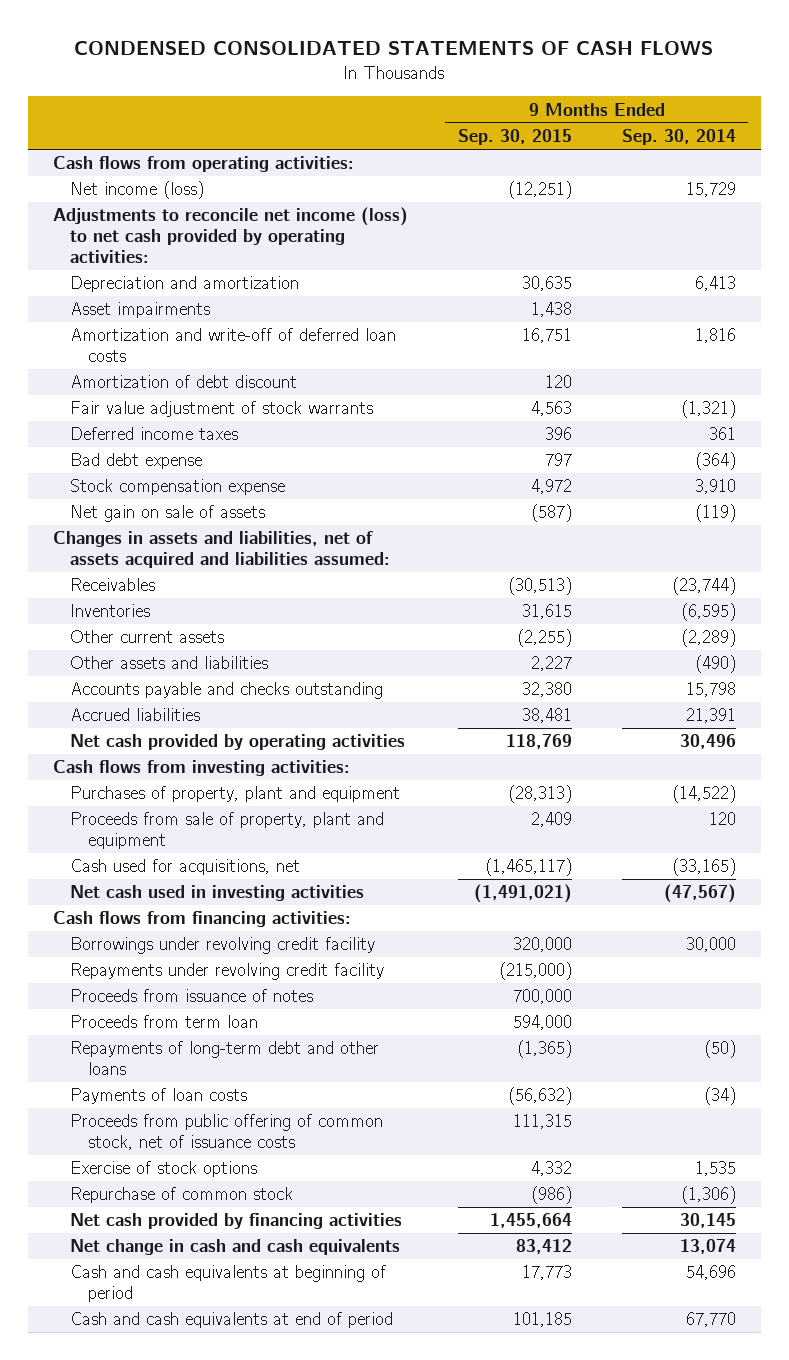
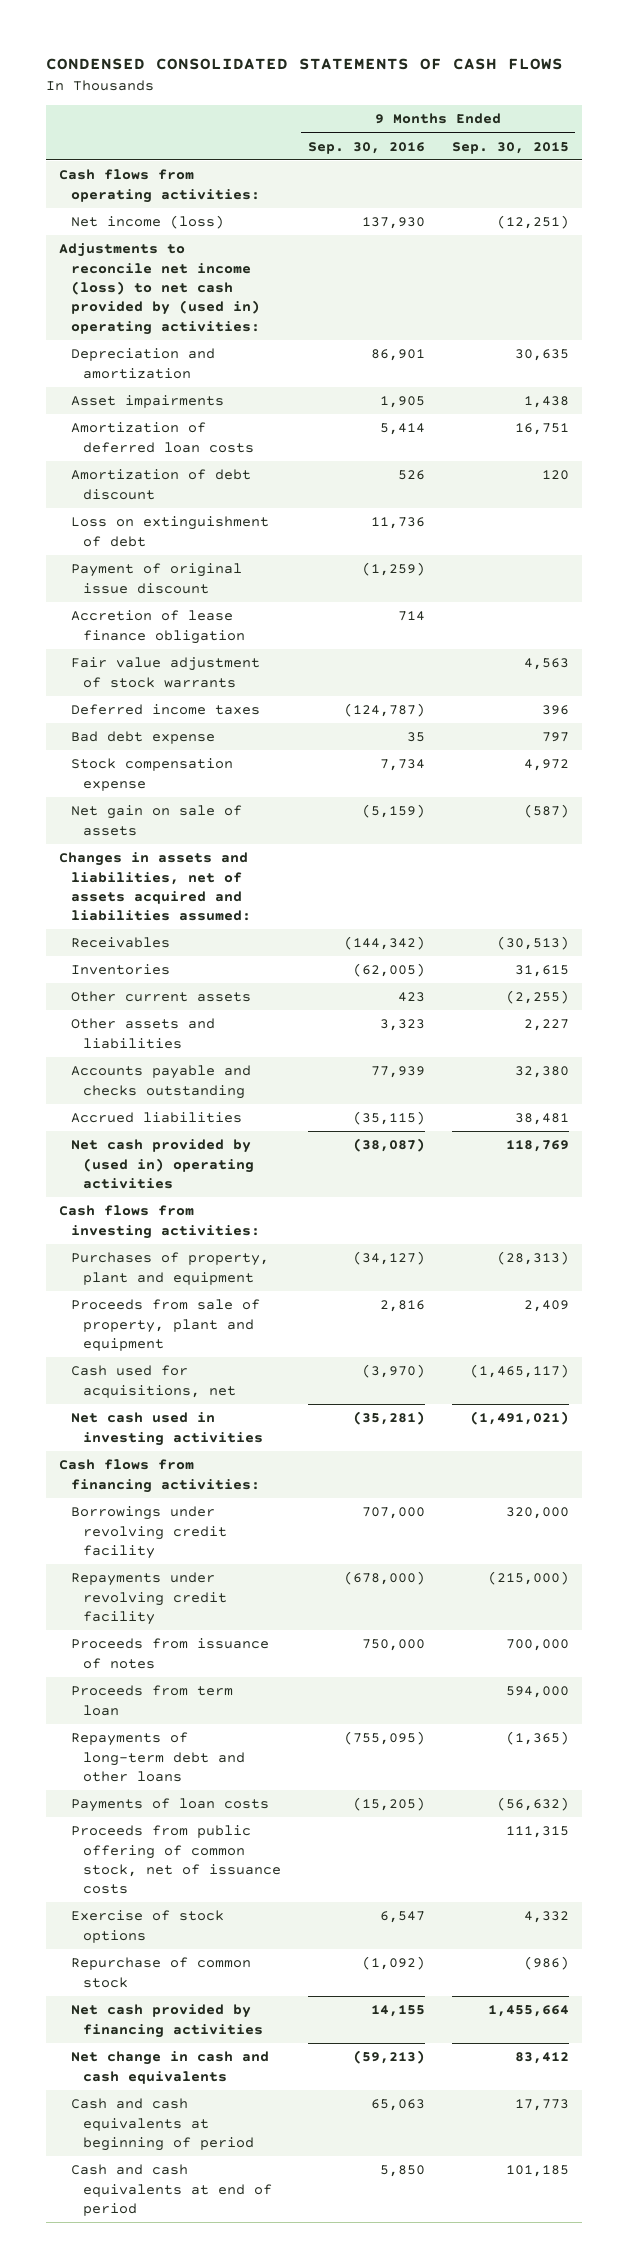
- | 9 Months Ended Sep. 30, 2015 | 9 Months Ended Sep. 30, 2014
+ | 9 Months Ended Sep. 30, 2016 | 9 Months Ended Sep. 30, 2015
- Adjustments to reconcile net income (loss) to net cash provided by operating activities:
+ Adjustments to reconcile net income (loss) to net cash provided by (used in) operating activities:
- Amortization and write-off of deferred loan costs | 16,751 | 1,816
+ Amortization of deferred loan costs | 5,414 | 16,751
+ Loss on extinguishment of debt | 11,736 |
+ Payment of original issue discount | (1,259) |
+ Accretion of lease finance obligation | 714 |
- Net cash provided by operating activities | 118,769 | 30,496
+ Net cash provided by (used in) operating activities | (38,087) | 118,769

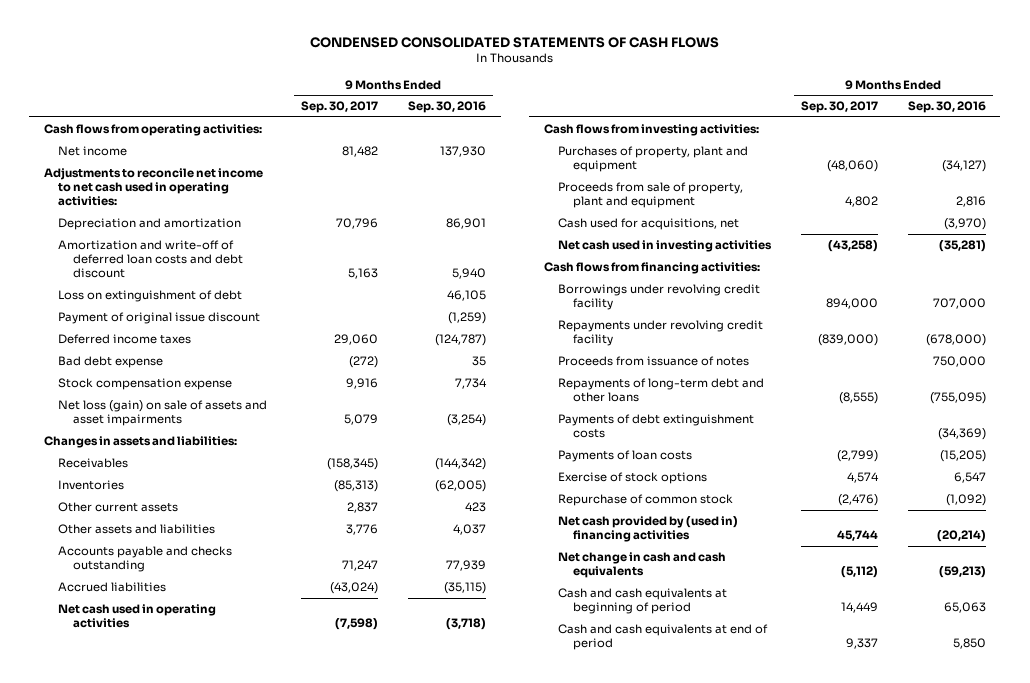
- | 9 Months Ended Sep. 30, 2016 | 9 Months Ended Sep. 30, 2015
+ | 9 Months Ended Sep. 30, 2017 | 9 Months Ended Sep. 30, 2016
- Net income (loss) | 137,930 | (12,251)
- Adjustments to reconcile net income (loss) to net cash provided by (used in) operating activities:
+ Net income | 81,482 | 137,930
+ Adjustments to reconcile net income to net cash used in operating activities:
- Asset impairments | 1,905 | 1,438
- Amortization of deferred loan costs | 5,414 | 16,751
- Amortization of debt discount | 526 | 120
- Loss on extinguishment of debt | 11,736 |
+ Amortization and write-off of deferred loan costs and debt discount | 5,163 | 5,940
+ Loss on extinguishment of debt | | 46,105
- Accretion of lease finance obligation | 714 |
- Fair value adjustment of stock warrants | | 4,563
- Net gain on sale of assets | (5,159) | (587)
- Changes in assets and liabilities, net of assets acquired and liabilities assumed:
+ Net loss (gain) on sale of assets and asset impairments | 5,079 | (3,254)
+ Changes in assets and liabilities:
- Other assets and liabilities | 3,323 | 2,227
+ Other assets and liabilities | 3,776 | 4,037
- Net cash provided by (used in) operating activities | (38,087) | 118,769
+ Net cash used in operating activities | (7,598) | (3,718)
- Proceeds from term loan | | 594,000
+ Payments of debt extinguishment costs | | (34,369)
- Proceeds from public offering of common stock, net of issuance costs | | 111,315
- Net cash provided by financing activities | 14,155 | 1,455,664
+ Net cash provided by (used in) financing activities | 45,744 | (20,214)

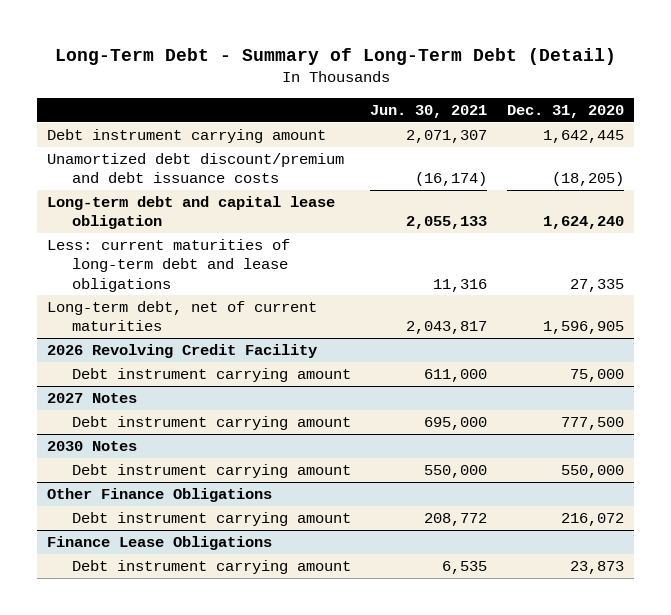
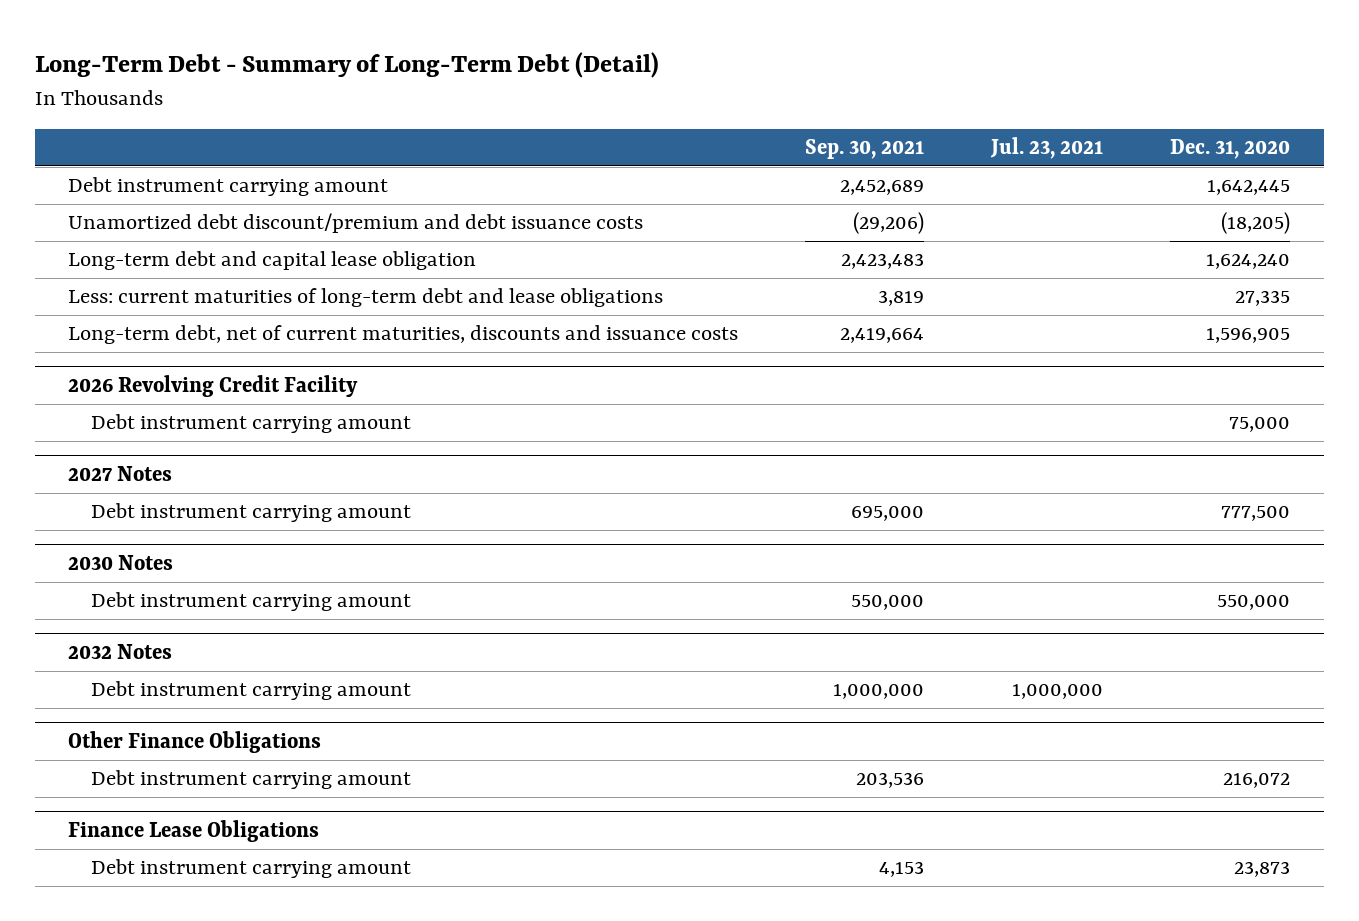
- | Jun. 30, 2021 | Dec. 31, 2020
+ | Sep. 30, 2021 | Jul. 23, 2021 | Dec. 31, 2020
- Long-term debt, net of current maturities | 2,043,817 | 1,596,905
+ Long-term debt, net of current maturities, discounts and issuance costs | 2,419,664 | | 1,596,905
+ 2032 Notes
+ Debt instrument carrying amount | 1,000,000 | 1,000,000 |

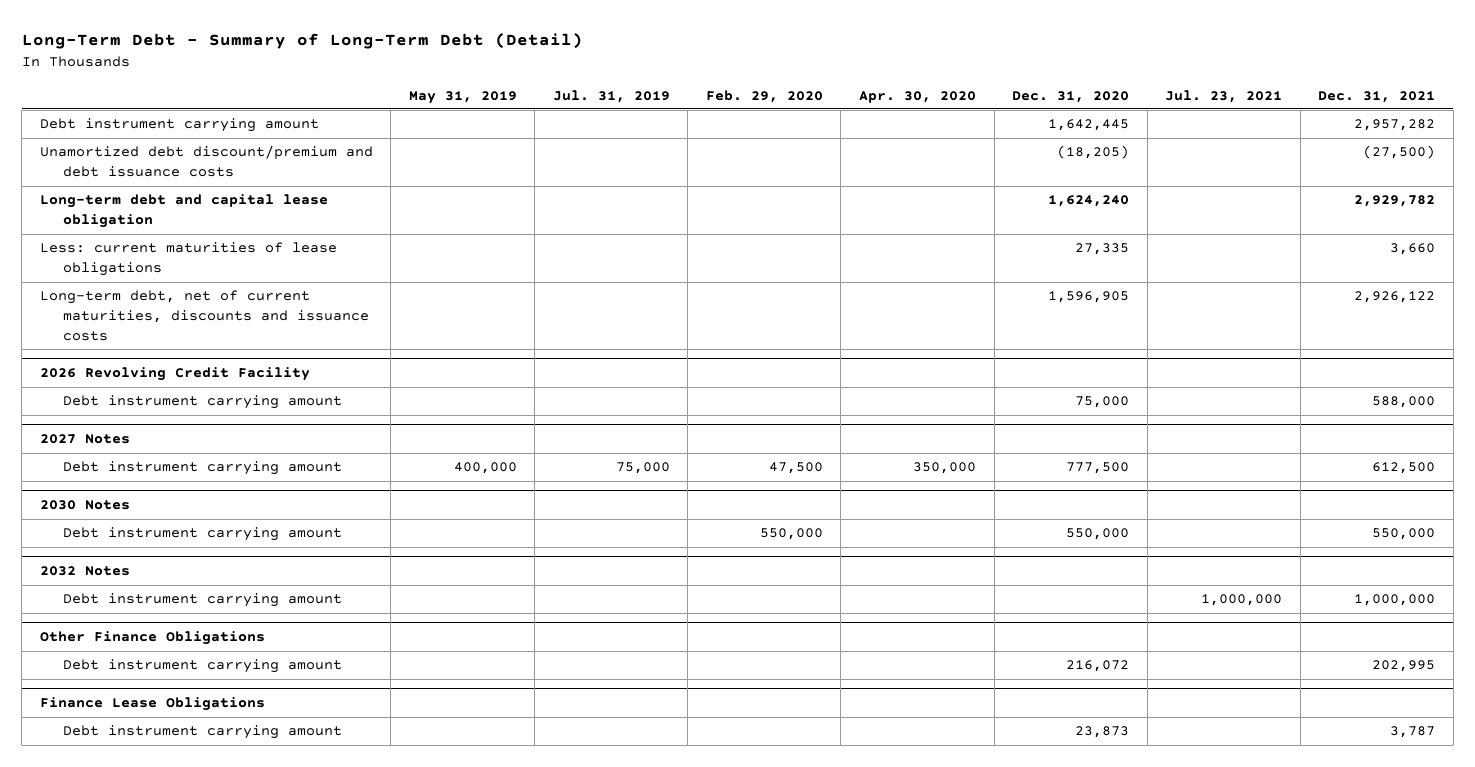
- | Sep. 30, 2021 | Jul. 23, 2021 | Dec. 31, 2020
+ | May 31, 2019 | Jul. 31, 2019 | Feb. 29, 2020 | Apr. 30, 2020 | Dec. 31, 2020 | Jul. 23, 2021 | Dec. 31, 2021
- Less: current maturities of long-term debt and lease obligations | 3,819 | | 27,335
+ Less: current maturities of lease obligations | | | | | 27,335 | | 3,660

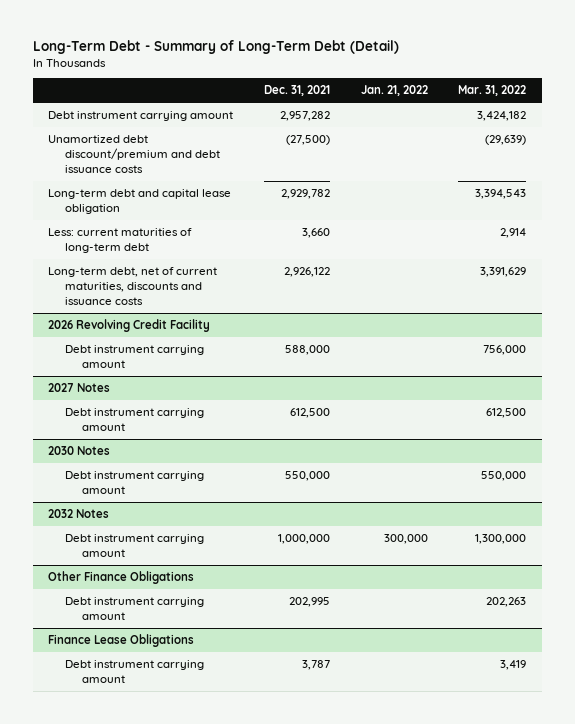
- | May 31, 2019 | Jul. 31, 2019 | Feb. 29, 2020 | Apr. 30, 2020 | Dec. 31, 2020 | Jul. 23, 2021 | Dec. 31, 2021
+ | Dec. 31, 2021 | Jan. 21, 2022 | Mar. 31, 2022
- Less: current maturities of lease obligations | | | | | 27,335 | | 3,660
+ Less: current maturities of long-term debt | 3,660 | | 2,914

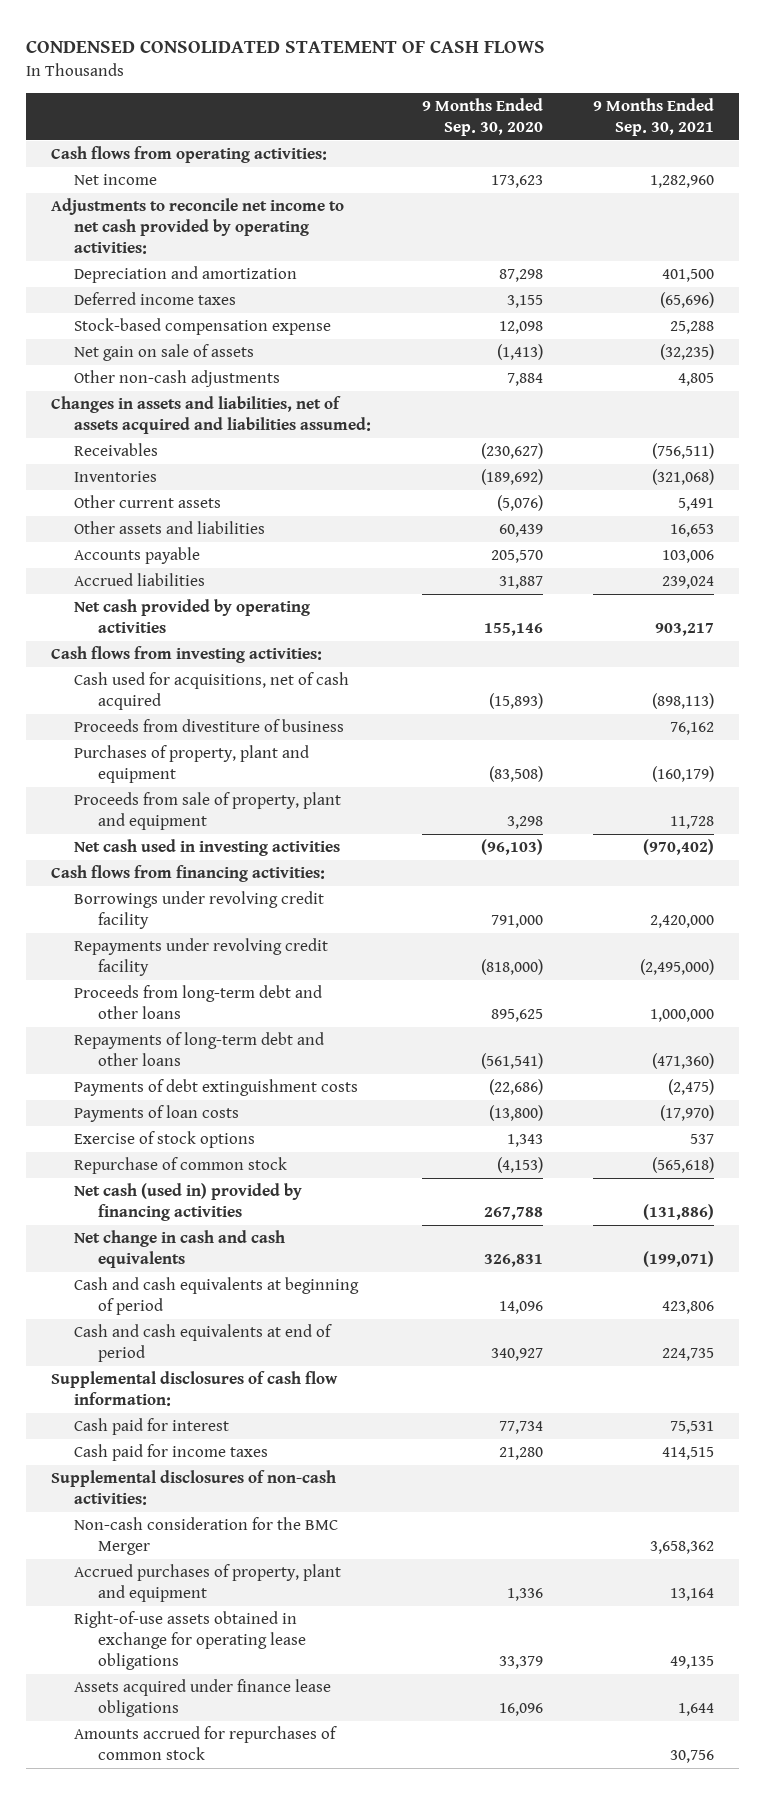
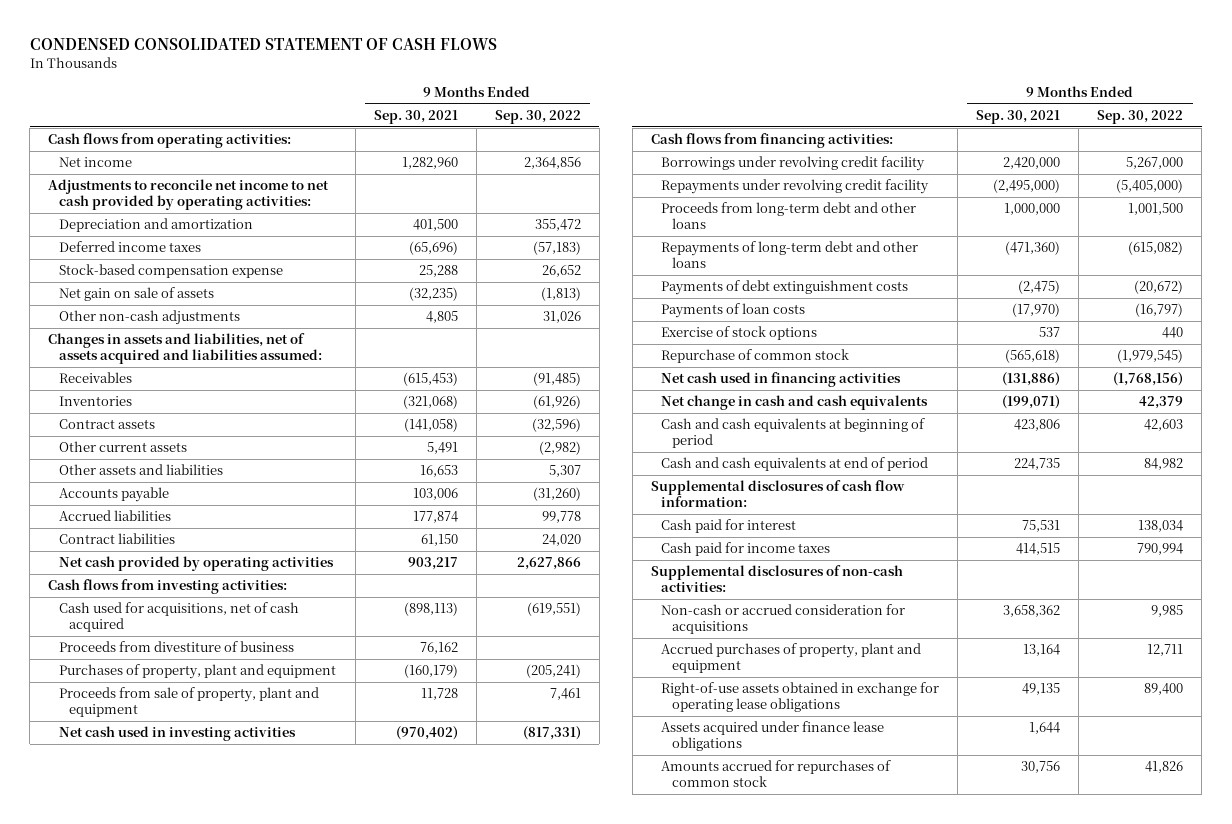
- | 9 Months Ended Sep. 30, 2020 | 9 Months Ended Sep. 30, 2021
+ | 9 Months Ended Sep. 30, 2021 | 9 Months Ended Sep. 30, 2022
- Receivables | (230,627) | (756,511)
+ Receivables | (615,453) | (91,485)
+ Contract assets | (141,058) | (32,596)
- Accrued liabilities | 31,887 | 239,024
+ Accrued liabilities | 177,874 | 99,778
+ Contract liabilities | 61,150 | 24,020
- Net cash (used in) provided by financing activities | 267,788 | (131,886)
+ Net cash used in financing activities | (131,886) | (1,768,156)
- Non-cash consideration for the BMC Merger | | 3,658,362
+ Non-cash or accrued consideration for acquisitions | 3,658,362 | 9,985

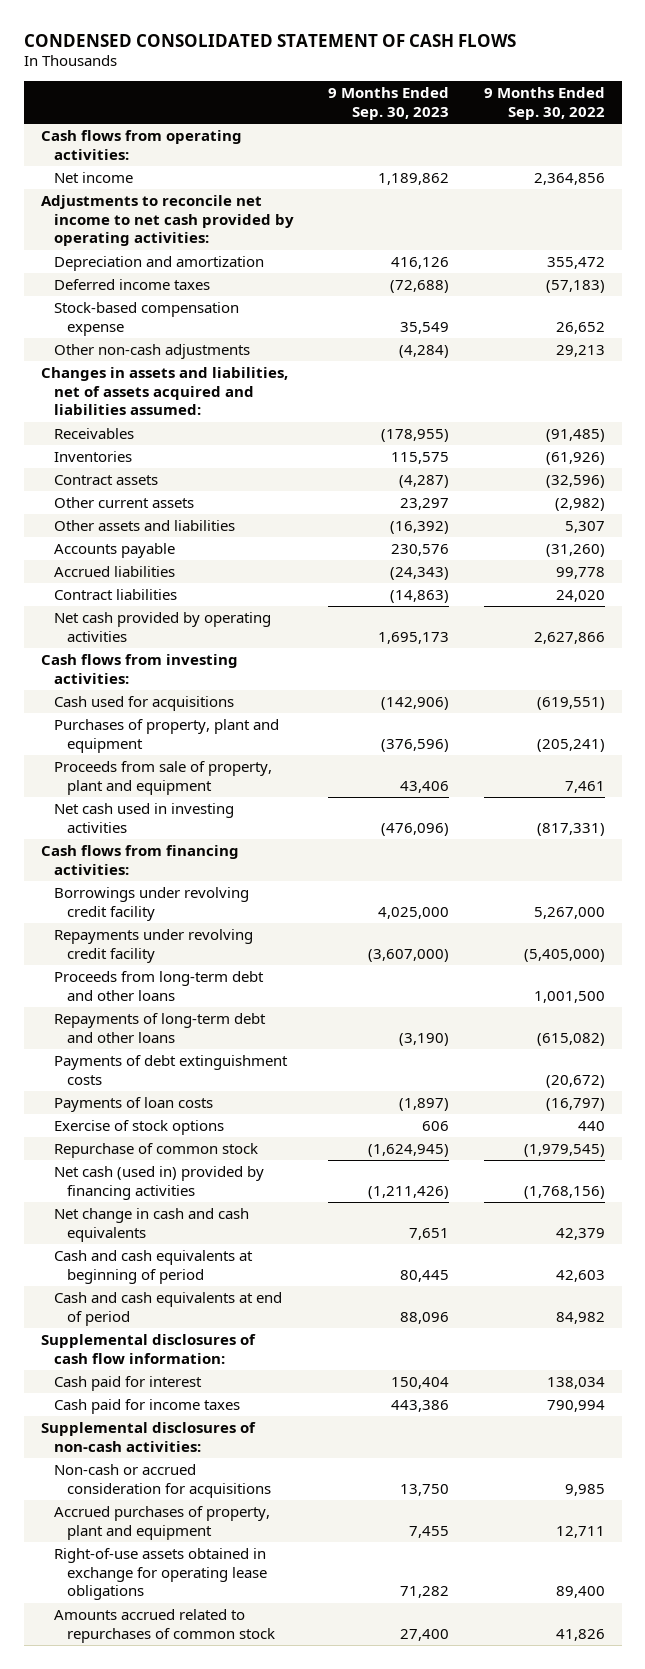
- | 9 Months Ended Sep. 30, 2021 | 9 Months Ended Sep. 30, 2022
+ | 9 Months Ended Sep. 30, 2023 | 9 Months Ended Sep. 30, 2022
- Net gain on sale of assets | (32,235) | (1,813)
- Other non-cash adjustments | 4,805 | 31,026
+ Other non-cash adjustments | (4,284) | 29,213
- Cash used for acquisitions, net of cash acquired | (898,113) | (619,551)
- Proceeds from divestiture of business | 76,162 |
+ Cash used for acquisitions | (142,906) | (619,551)
- Net cash used in financing activities | (131,886) | (1,768,156)
+ Net cash (used in) provided by financing activities | (1,211,426) | (1,768,156)
- Assets acquired under finance lease obligations | 1,644 |
- Amounts accrued for repurchases of common stock | 30,756 | 41,826
+ Amounts accrued related to repurchases of common stock | 27,400 | 41,826

